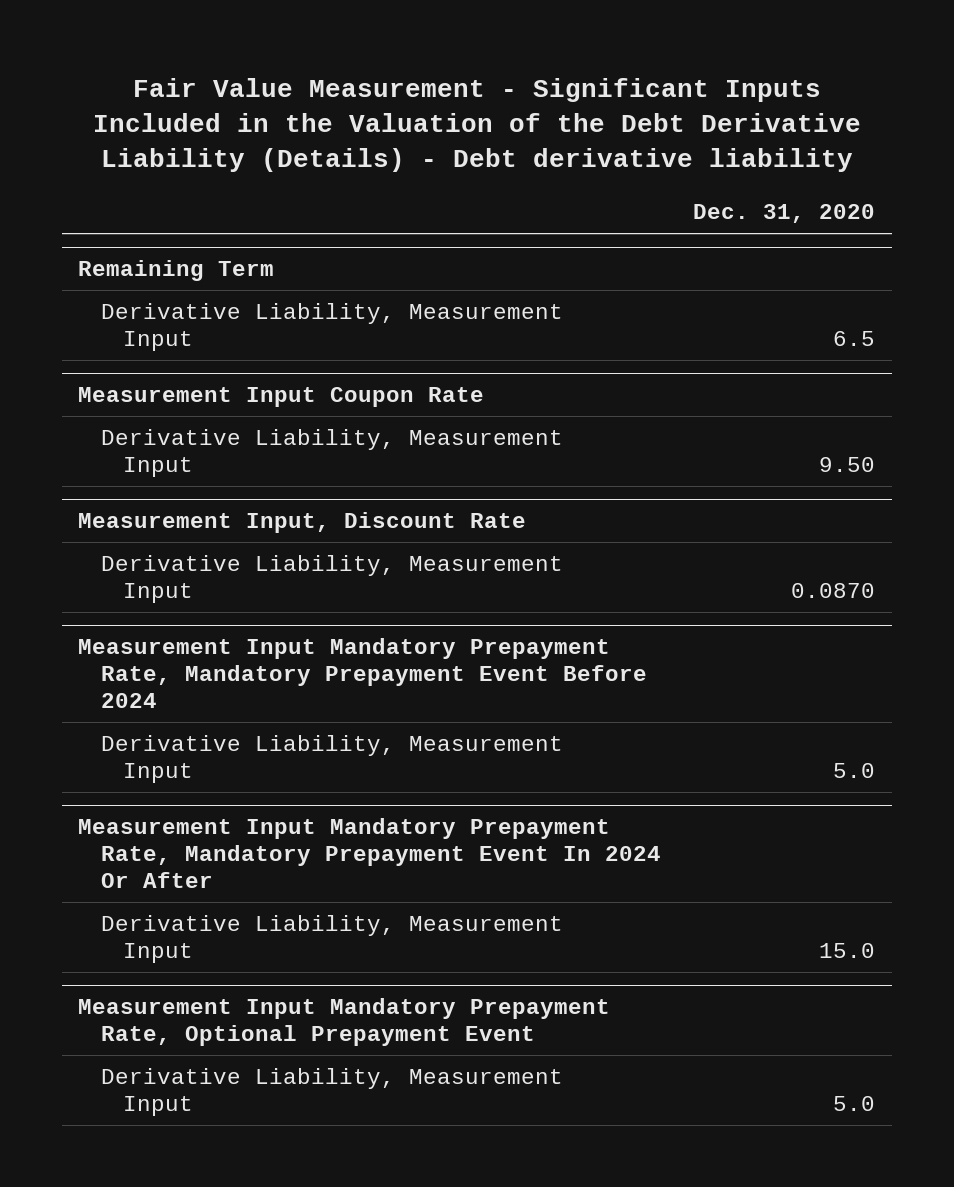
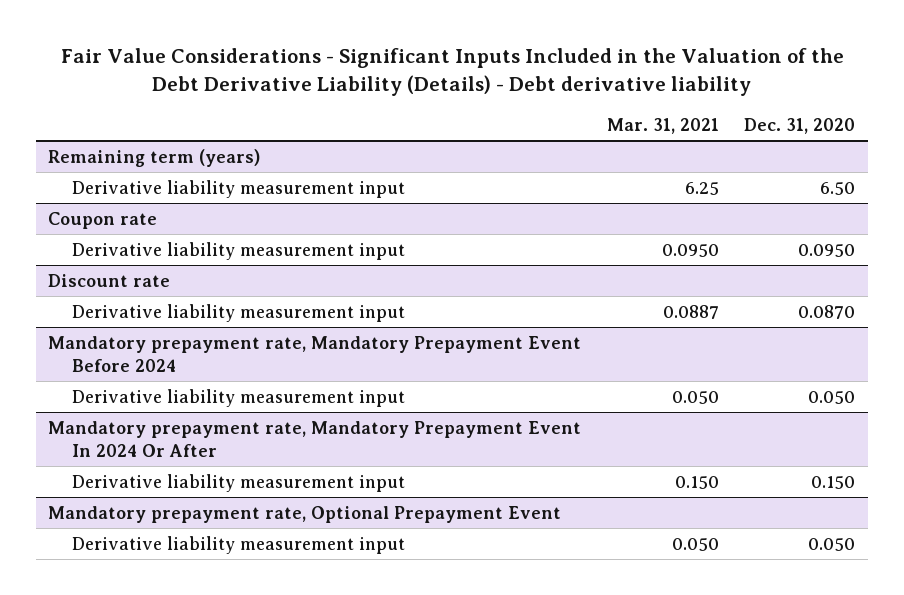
- Fair Value Measurement - Significant Inputs Included in the Valuation of the Debt Derivative Liability (Details) - Debt derivative liability
+ Fair Value Considerations - Significant Inputs Included in the Valuation of the Debt Derivative Liability (Details) - Debt derivative liability
- | Dec. 31, 2020
+ | Mar. 31, 2021 | Dec. 31, 2020
- Remaining Term
- Derivative Liability, Measurement Input | 6.5
- Measurement Input Coupon Rate
- Derivative Liability, Measurement Input | 9.50
- Measurement Input, Discount Rate
- Derivative Liability, Measurement Input | 0.0870
- Measurement Input Mandatory Prepayment Rate, Mandatory Prepayment Event Before 2024
- Derivative Liability, Measurement Input | 5.0
- Measurement Input Mandatory Prepayment Rate, Mandatory Prepayment Event In 2024 Or After
- Derivative Liability, Measurement Input | 15.0
- Measurement Input Mandatory Prepayment Rate, Optional Prepayment Event
- Derivative Liability, Measurement Input | 5.0
+ Remaining term (years)
+ Derivative liability measurement input | 6.25 | 6.50
+ Coupon rate
+ Derivative liability measurement input | 0.0950 | 0.0950
+ Discount rate
+ Derivative liability measurement input | 0.0887 | 0.0870
+ Mandatory prepayment rate, Mandatory Prepayment Event Before 2024
+ Derivative liability measurement input | 0.050 | 0.050
+ Mandatory prepayment rate, Mandatory Prepayment Event In 2024 Or After
+ Derivative liability measurement input | 0.150 | 0.150
+ Mandatory prepayment rate, Optional Prepayment Event
+ Derivative liability measurement input | 0.050 | 0.050

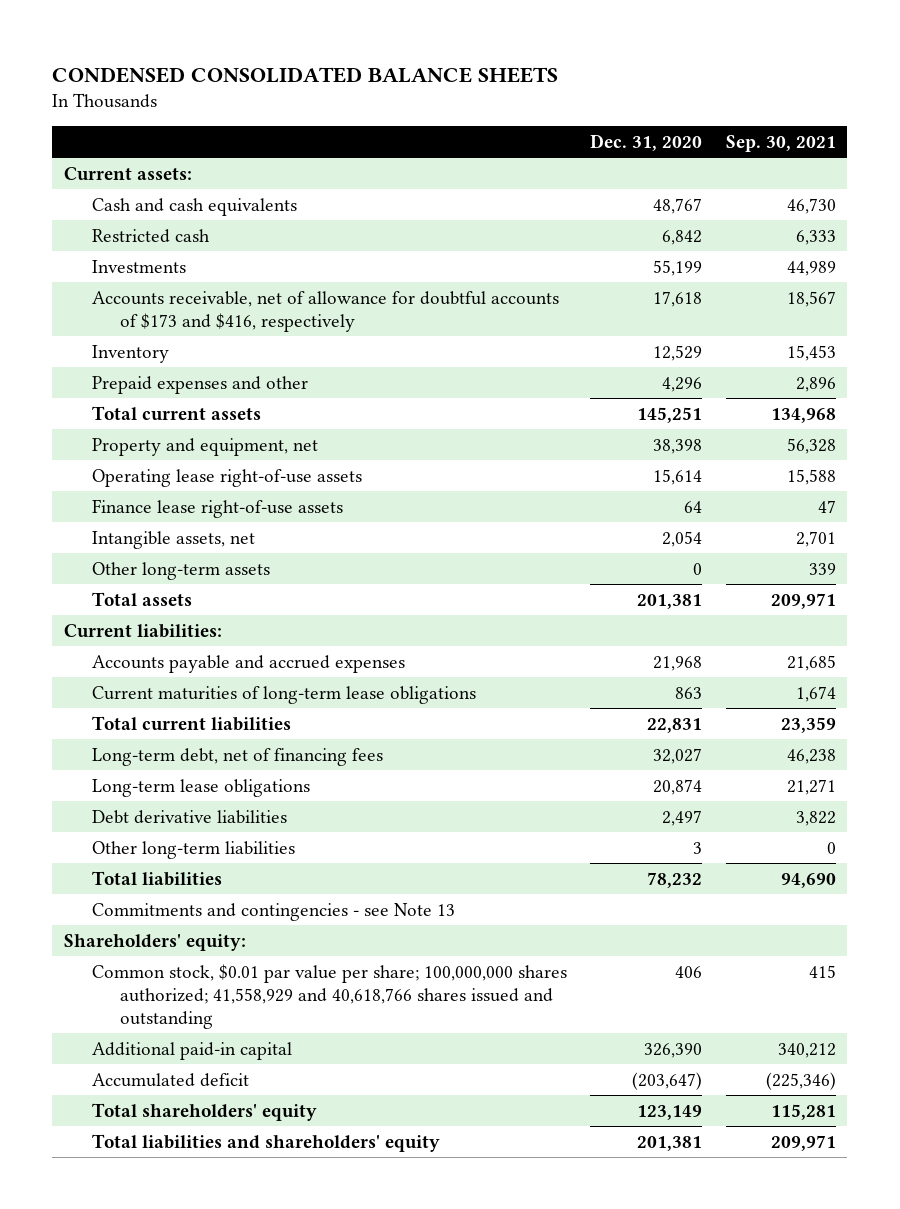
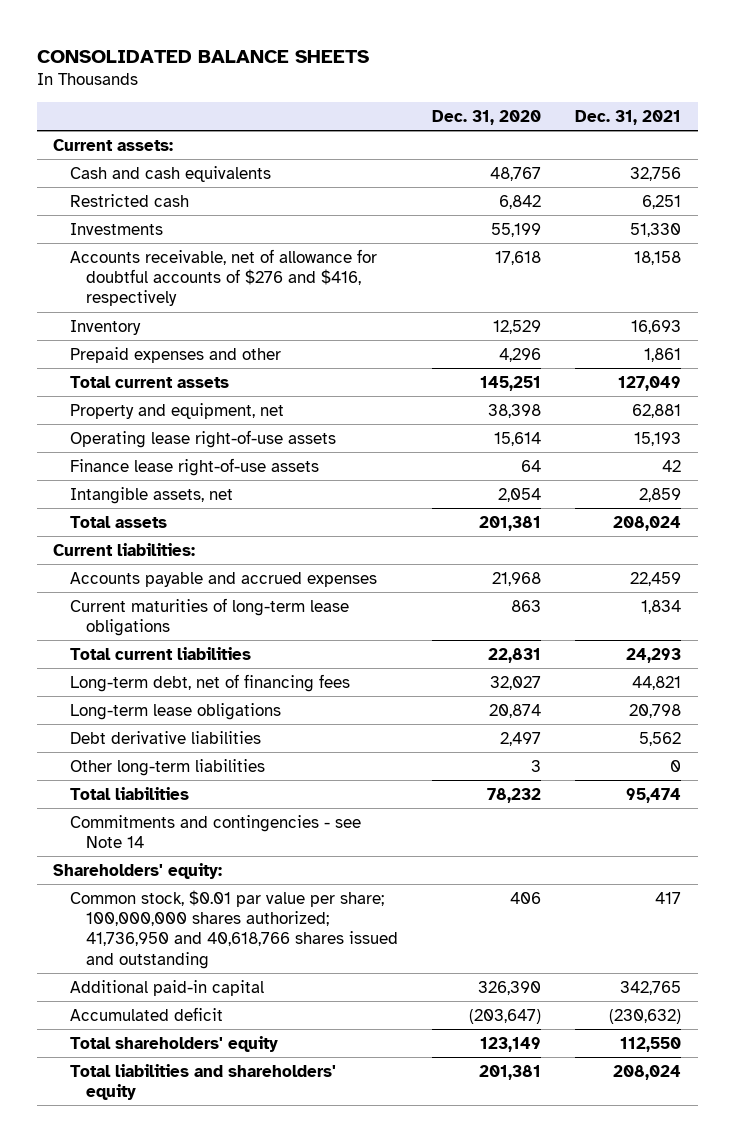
- CONDENSED CONSOLIDATED BALANCE SHEETS
+ CONSOLIDATED BALANCE SHEETS
- | Dec. 31, 2020 | Sep. 30, 2021
+ | Dec. 31, 2020 | Dec. 31, 2021
- Accounts receivable, net of allowance for doubtful accounts of $173 and $416, respectively | 17,618 | 18,567
+ Accounts receivable, net of allowance for doubtful accounts of $276 and $416, respectively | 17,618 | 18,158
- Other long-term assets | 0 | 339
- Commitments and contingencies - see Note 13
+ Commitments and contingencies - see Note 14
- Common stock, $0.01 par value per share; 100,000,000 shares authorized; 41,558,929 and 40,618,766 shares issued and outstanding | 406 | 415
+ Common stock, $0.01 par value per share; 100,000,000 shares authorized; 41,736,950 and 40,618,766 shares issued and outstanding | 406 | 417

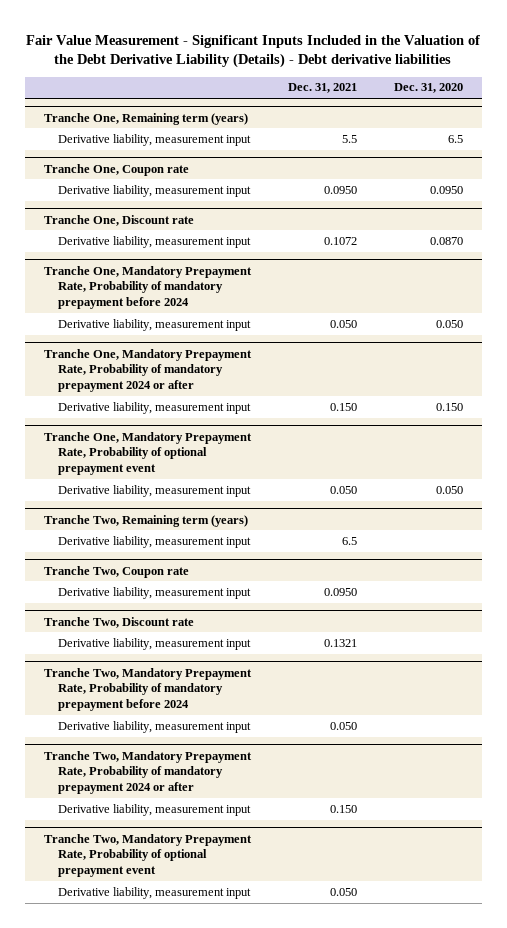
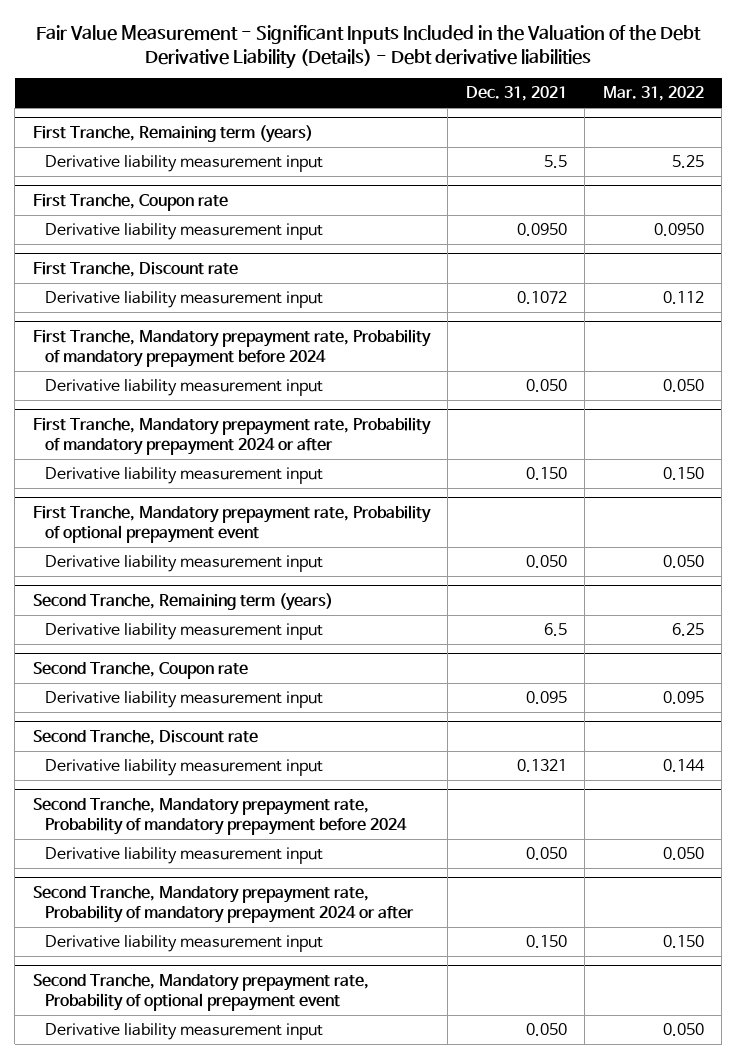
- | Dec. 31, 2021 | Dec. 31, 2020
+ | Dec. 31, 2021 | Mar. 31, 2022
- Tranche One, Remaining term (years)
- Derivative liability, measurement input | 5.5 | 6.5
- Tranche One, Coupon rate
- Derivative liability, measurement input | 0.0950 | 0.0950
- Tranche One, Discount rate
- Derivative liability, measurement input | 0.1072 | 0.0870
- Tranche One, Mandatory Prepayment Rate, Probability of mandatory prepayment before 2024
- Derivative liability, measurement input | 0.050 | 0.050
- Tranche One, Mandatory Prepayment Rate, Probability of mandatory prepayment 2024 or after
- Derivative liability, measurement input | 0.150 | 0.150
- Tranche One, Mandatory Prepayment Rate, Probability of optional prepayment event
- Derivative liability, measurement input | 0.050 | 0.050
- Tranche Two, Remaining term (years)
- Derivative liability, measurement input | 6.5 |
- Tranche Two, Coupon rate
- Derivative liability, measurement input | 0.0950 |
- Tranche Two, Discount rate
- Derivative liability, measurement input | 0.1321 |
- Tranche Two, Mandatory Prepayment Rate, Probability of mandatory prepayment before 2024
- Derivative liability, measurement input | 0.050 |
- Tranche Two, Mandatory Prepayment Rate, Probability of mandatory prepayment 2024 or after
- Derivative liability, measurement input | 0.150 |
- Tranche Two, Mandatory Prepayment Rate, Probability of optional prepayment event
- Derivative liability, measurement input | 0.050 |
+ First Tranche, Remaining term (years)
+ Derivative liability measurement input | 5.5 | 5.25
+ First Tranche, Coupon rate
+ Derivative liability measurement input | 0.0950 | 0.0950
+ First Tranche, Discount rate
+ Derivative liability measurement input | 0.1072 | 0.112
+ First Tranche, Mandatory prepayment rate, Probability of mandatory prepayment before 2024
+ Derivative liability measurement input | 0.050 | 0.050
+ First Tranche, Mandatory prepayment rate, Probability of mandatory prepayment 2024 or after
+ Derivative liability measurement input | 0.150 | 0.150
+ First Tranche, Mandatory prepayment rate, Probability of optional prepayment event
+ Derivative liability measurement input | 0.050 | 0.050
+ Second Tranche, Remaining term (years)
+ Derivative liability measurement input | 6.5 | 6.25
+ Second Tranche, Coupon rate
+ Derivative liability measurement input | 0.095 | 0.095
+ Second Tranche, Discount rate
+ Derivative liability measurement input | 0.1321 | 0.144
+ Second Tranche, Mandatory prepayment rate, Probability of mandatory prepayment before 2024
+ Derivative liability measurement input | 0.050 | 0.050
+ Second Tranche, Mandatory prepayment rate, Probability of mandatory prepayment 2024 or after
+ Derivative liability measurement input | 0.150 | 0.150
+ Second Tranche, Mandatory prepayment rate, Probability of optional prepayment event
+ Derivative liability measurement input | 0.050 | 0.050

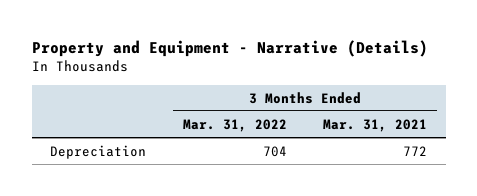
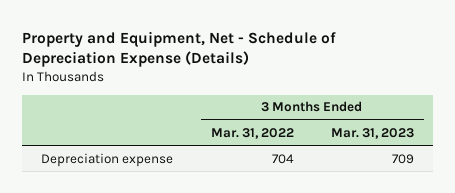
- Property and Equipment - Narrative (Details)
+ Property and Equipment, Net - Schedule of Depreciation Expense (Details)
- | 3 Months Ended Mar. 31, 2022 | 3 Months Ended Mar. 31, 2021
+ | 3 Months Ended Mar. 31, 2022 | 3 Months Ended Mar. 31, 2023
- Depreciation | 704 | 772
+ Depreciation expense | 704 | 709

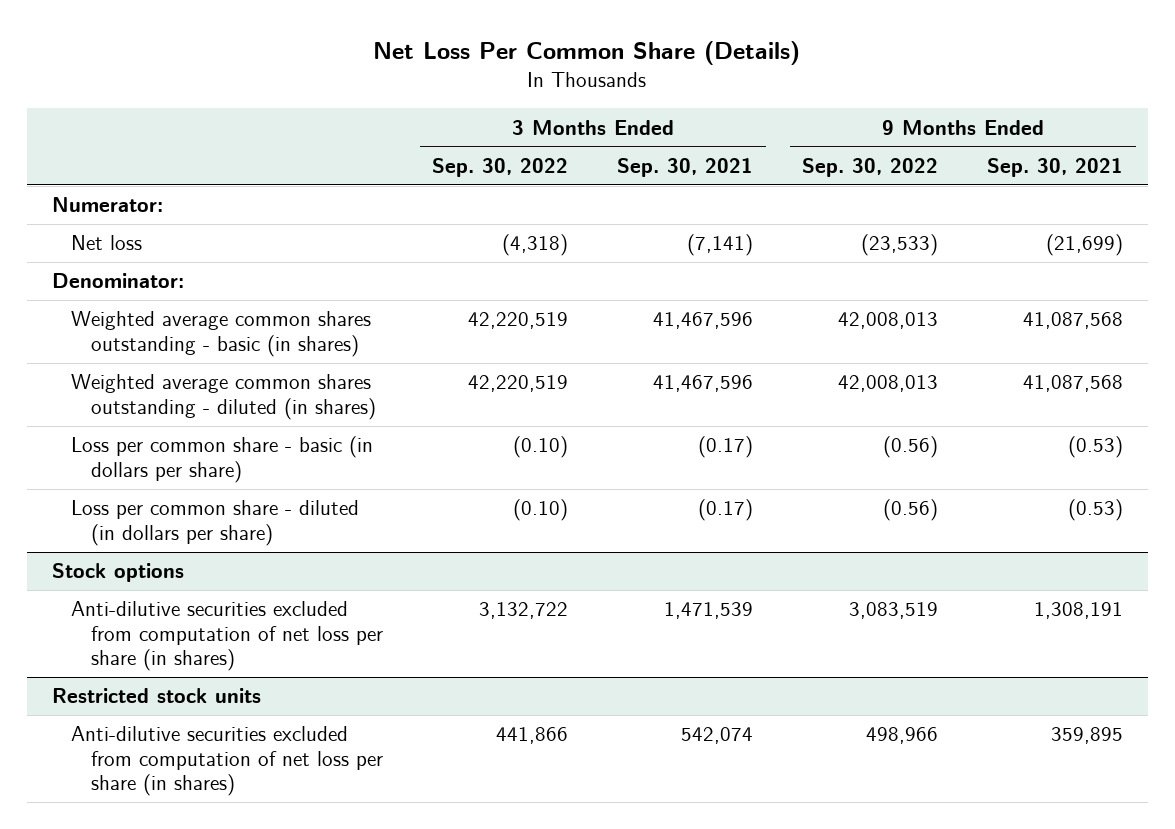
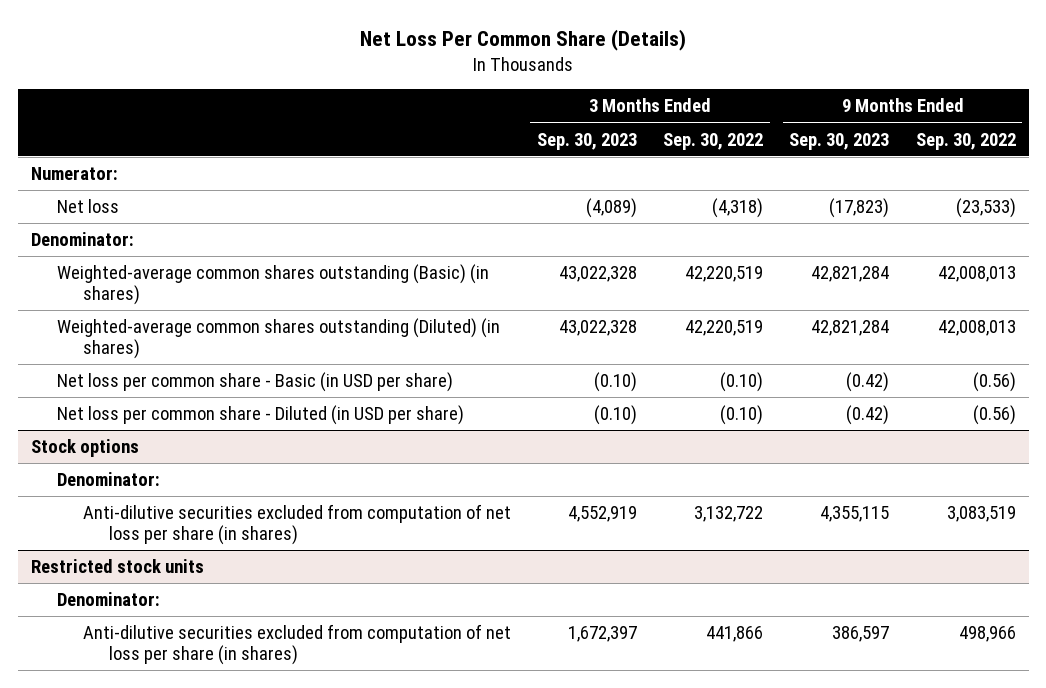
- | 3 Months Ended Sep. 30, 2022 | 3 Months Ended Sep. 30, 2021 | 9 Months Ended Sep. 30, 2022 | 9 Months Ended Sep. 30, 2021
+ | 3 Months Ended Sep. 30, 2023 | 3 Months Ended Sep. 30, 2022 | 9 Months Ended Sep. 30, 2023 | 9 Months Ended Sep. 30, 2022
- Weighted average common shares outstanding - basic (in shares) | 42,220,519 | 41,467,596 | 42,008,013 | 41,087,568
- Weighted average common shares outstanding - diluted (in shares) | 42,220,519 | 41,467,596 | 42,008,013 | 41,087,568
- Loss per common share - basic (in dollars per share) | (0.10) | (0.17) | (0.56) | (0.53)
- Loss per common share - diluted (in dollars per share) | (0.10) | (0.17) | (0.56) | (0.53)
+ Weighted-average common shares outstanding (Basic) (in shares) | 43,022,328 | 42,220,519 | 42,821,284 | 42,008,013
+ Weighted-average common shares outstanding (Diluted) (in shares) | 43,022,328 | 42,220,519 | 42,821,284 | 42,008,013
+ Net loss per common share - Basic (in USD per share) | (0.10) | (0.10) | (0.42) | (0.56)
+ Net loss per common share - Diluted (in USD per share) | (0.10) | (0.10) | (0.42) | (0.56)
@ Stock options
+ Denominator:
@ Restricted stock units
+ Denominator:

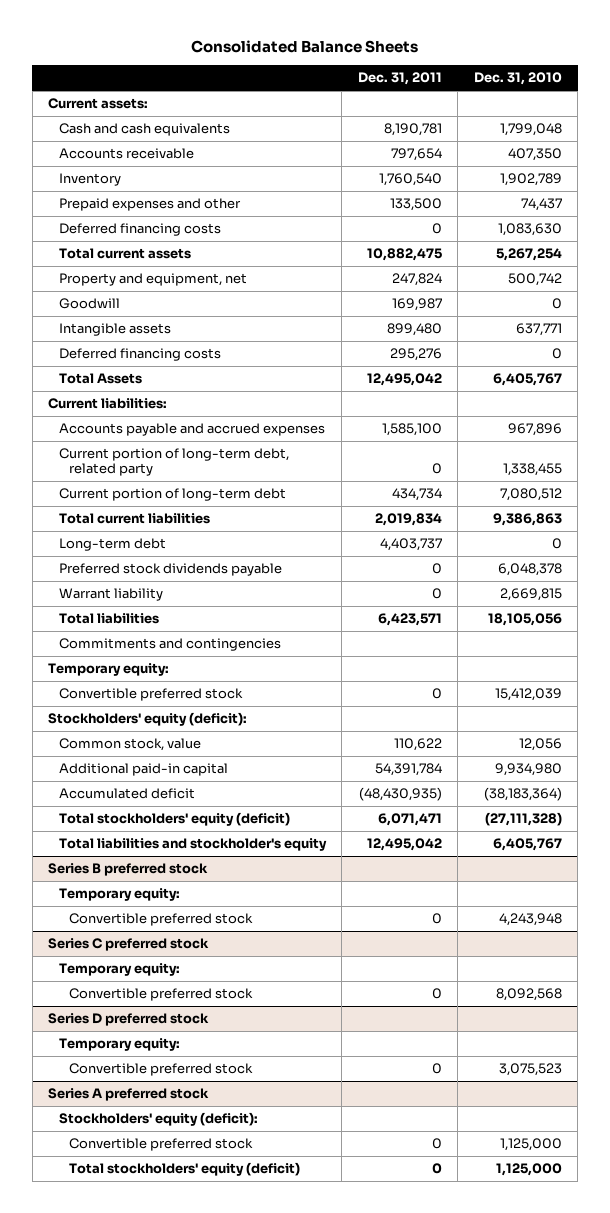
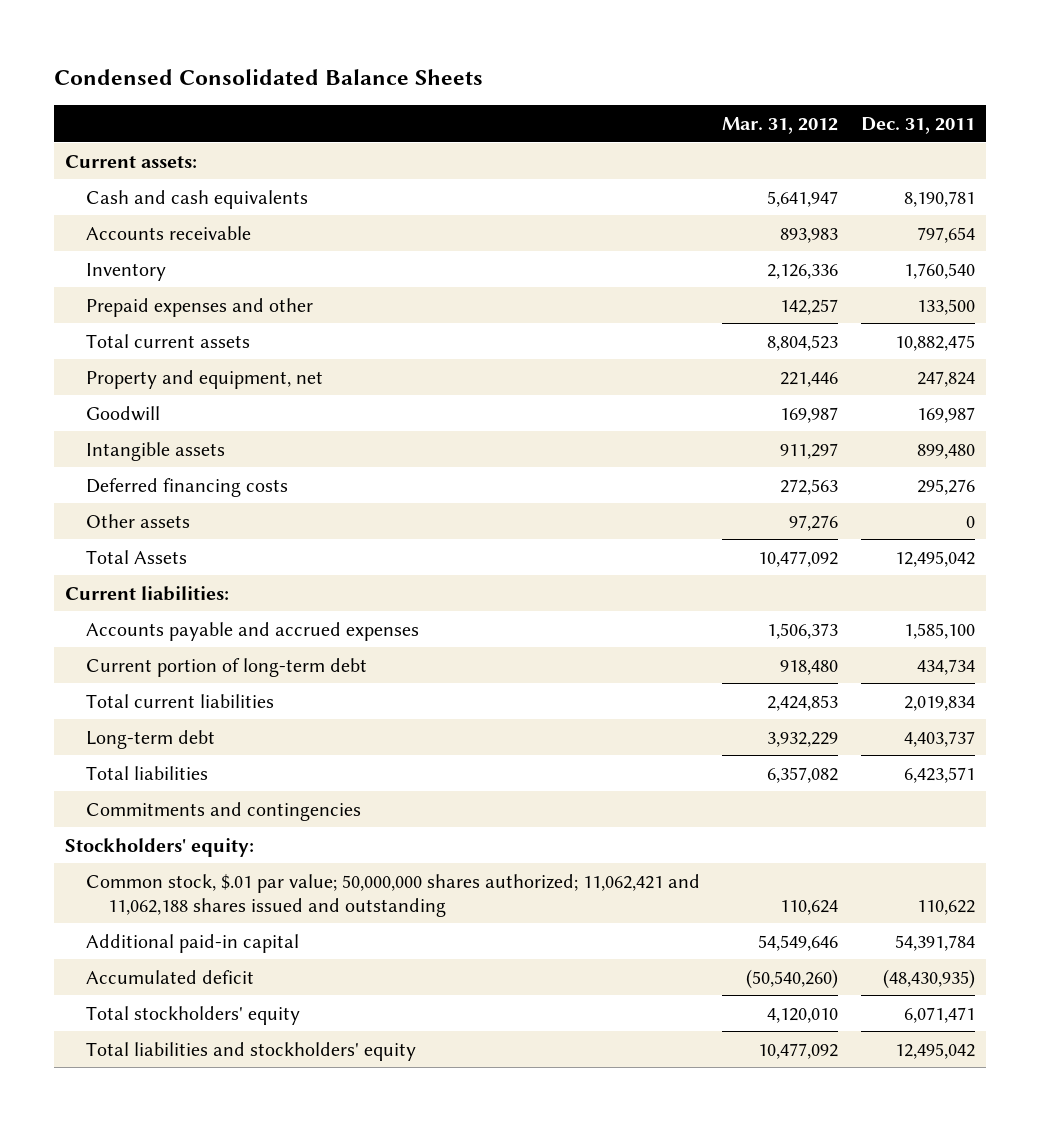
- Consolidated Balance Sheets
+ Condensed Consolidated Balance Sheets
- | Dec. 31, 2011 | Dec. 31, 2010
+ | Mar. 31, 2012 | Dec. 31, 2011
- Deferred financing costs | 0 | 1,083,630
+ Other assets | 97,276 | 0
- Current portion of long-term debt, related party | 0 | 1,338,455
- Preferred stock dividends payable | 0 | 6,048,378
- Warrant liability | 0 | 2,669,815
- Temporary equity:
- Convertible preferred stock | 0 | 15,412,039
- Stockholders' equity (deficit):
- Common stock, value | 110,622 | 12,056
+ Stockholders' equity:
+ Common stock, $.01 par value; 50,000,000 shares authorized; 11,062,421 and 11,062,188 shares issued and outstanding | 110,624 | 110,622
- Total stockholders' equity (deficit) | 6,071,471 | (27,111,328)
- Total liabilities and stockholder's equity | 12,495,042 | 6,405,767
- Series B preferred stock
- Temporary equity:
- Convertible preferred stock | 0 | 4,243,948
- Series C preferred stock
- Temporary equity:
- Convertible preferred stock | 0 | 8,092,568
- Series D preferred stock
- Temporary equity:
- Convertible preferred stock | 0 | 3,075,523
- Series A preferred stock
- Stockholders' equity (deficit):
- Convertible preferred stock | 0 | 1,125,000
- Total stockholders' equity (deficit) | 0 | 1,125,000
+ Total stockholders' equity | 4,120,010 | 6,071,471
+ Total liabilities and stockholders' equity | 10,477,092 | 12,495,042

